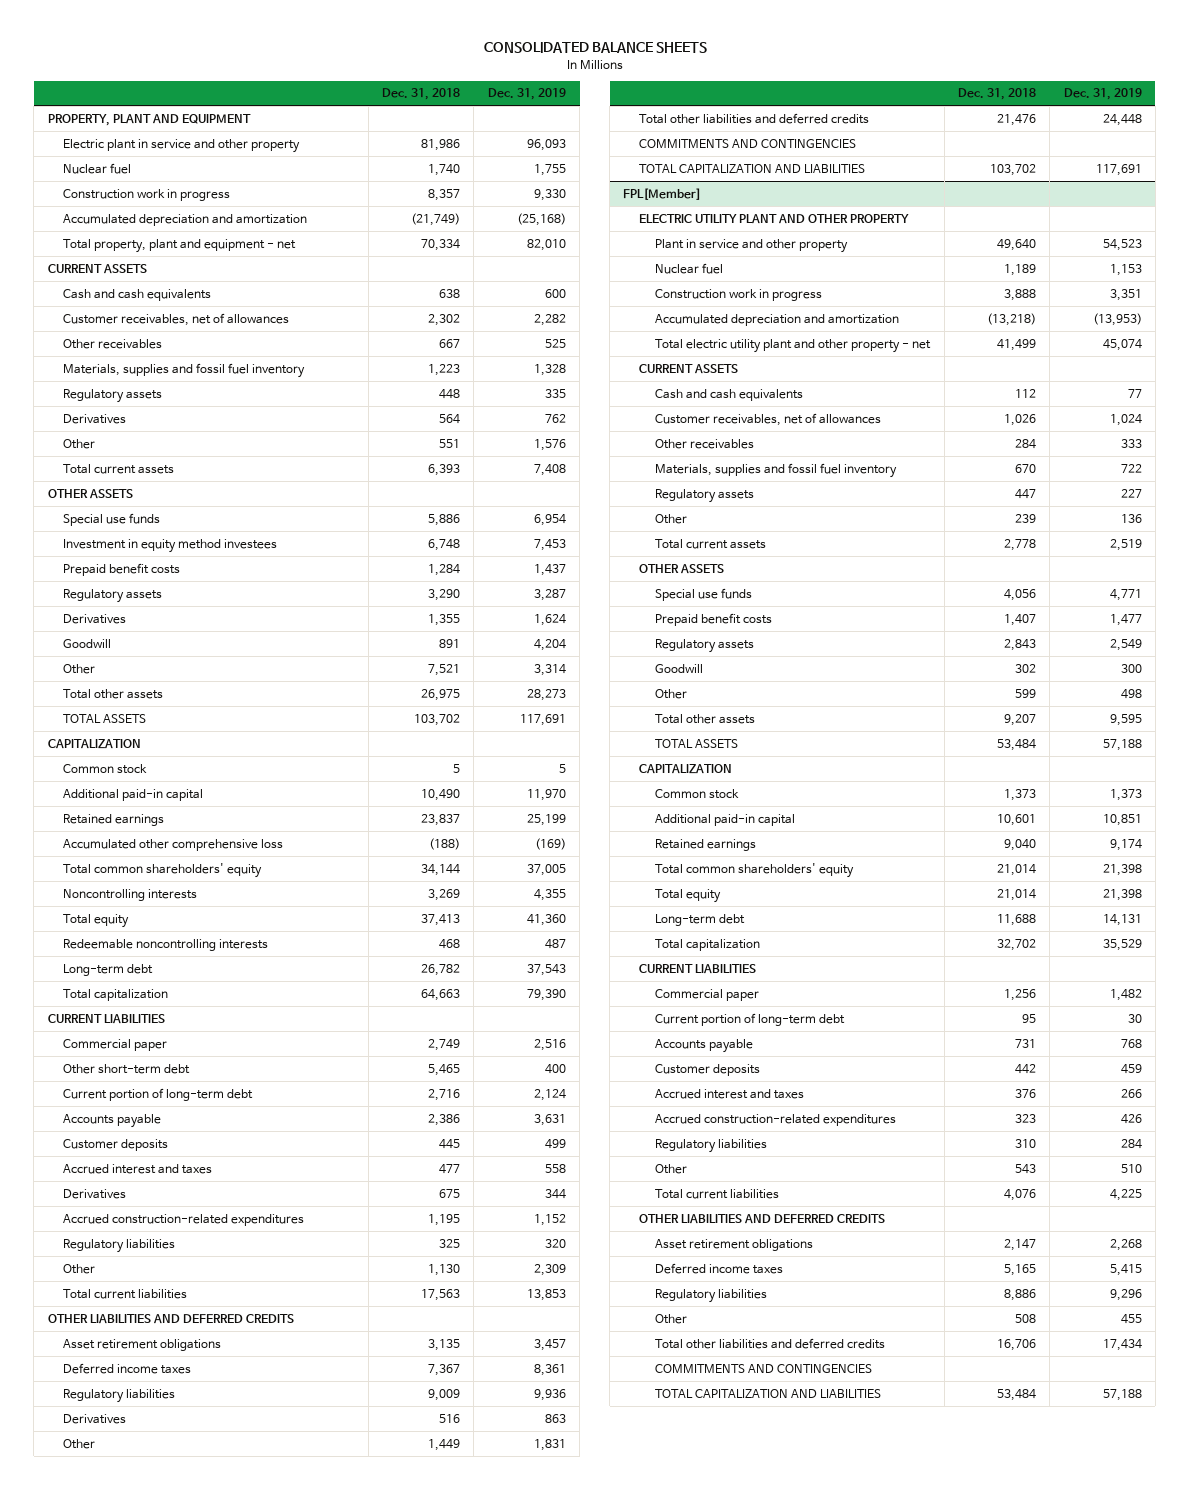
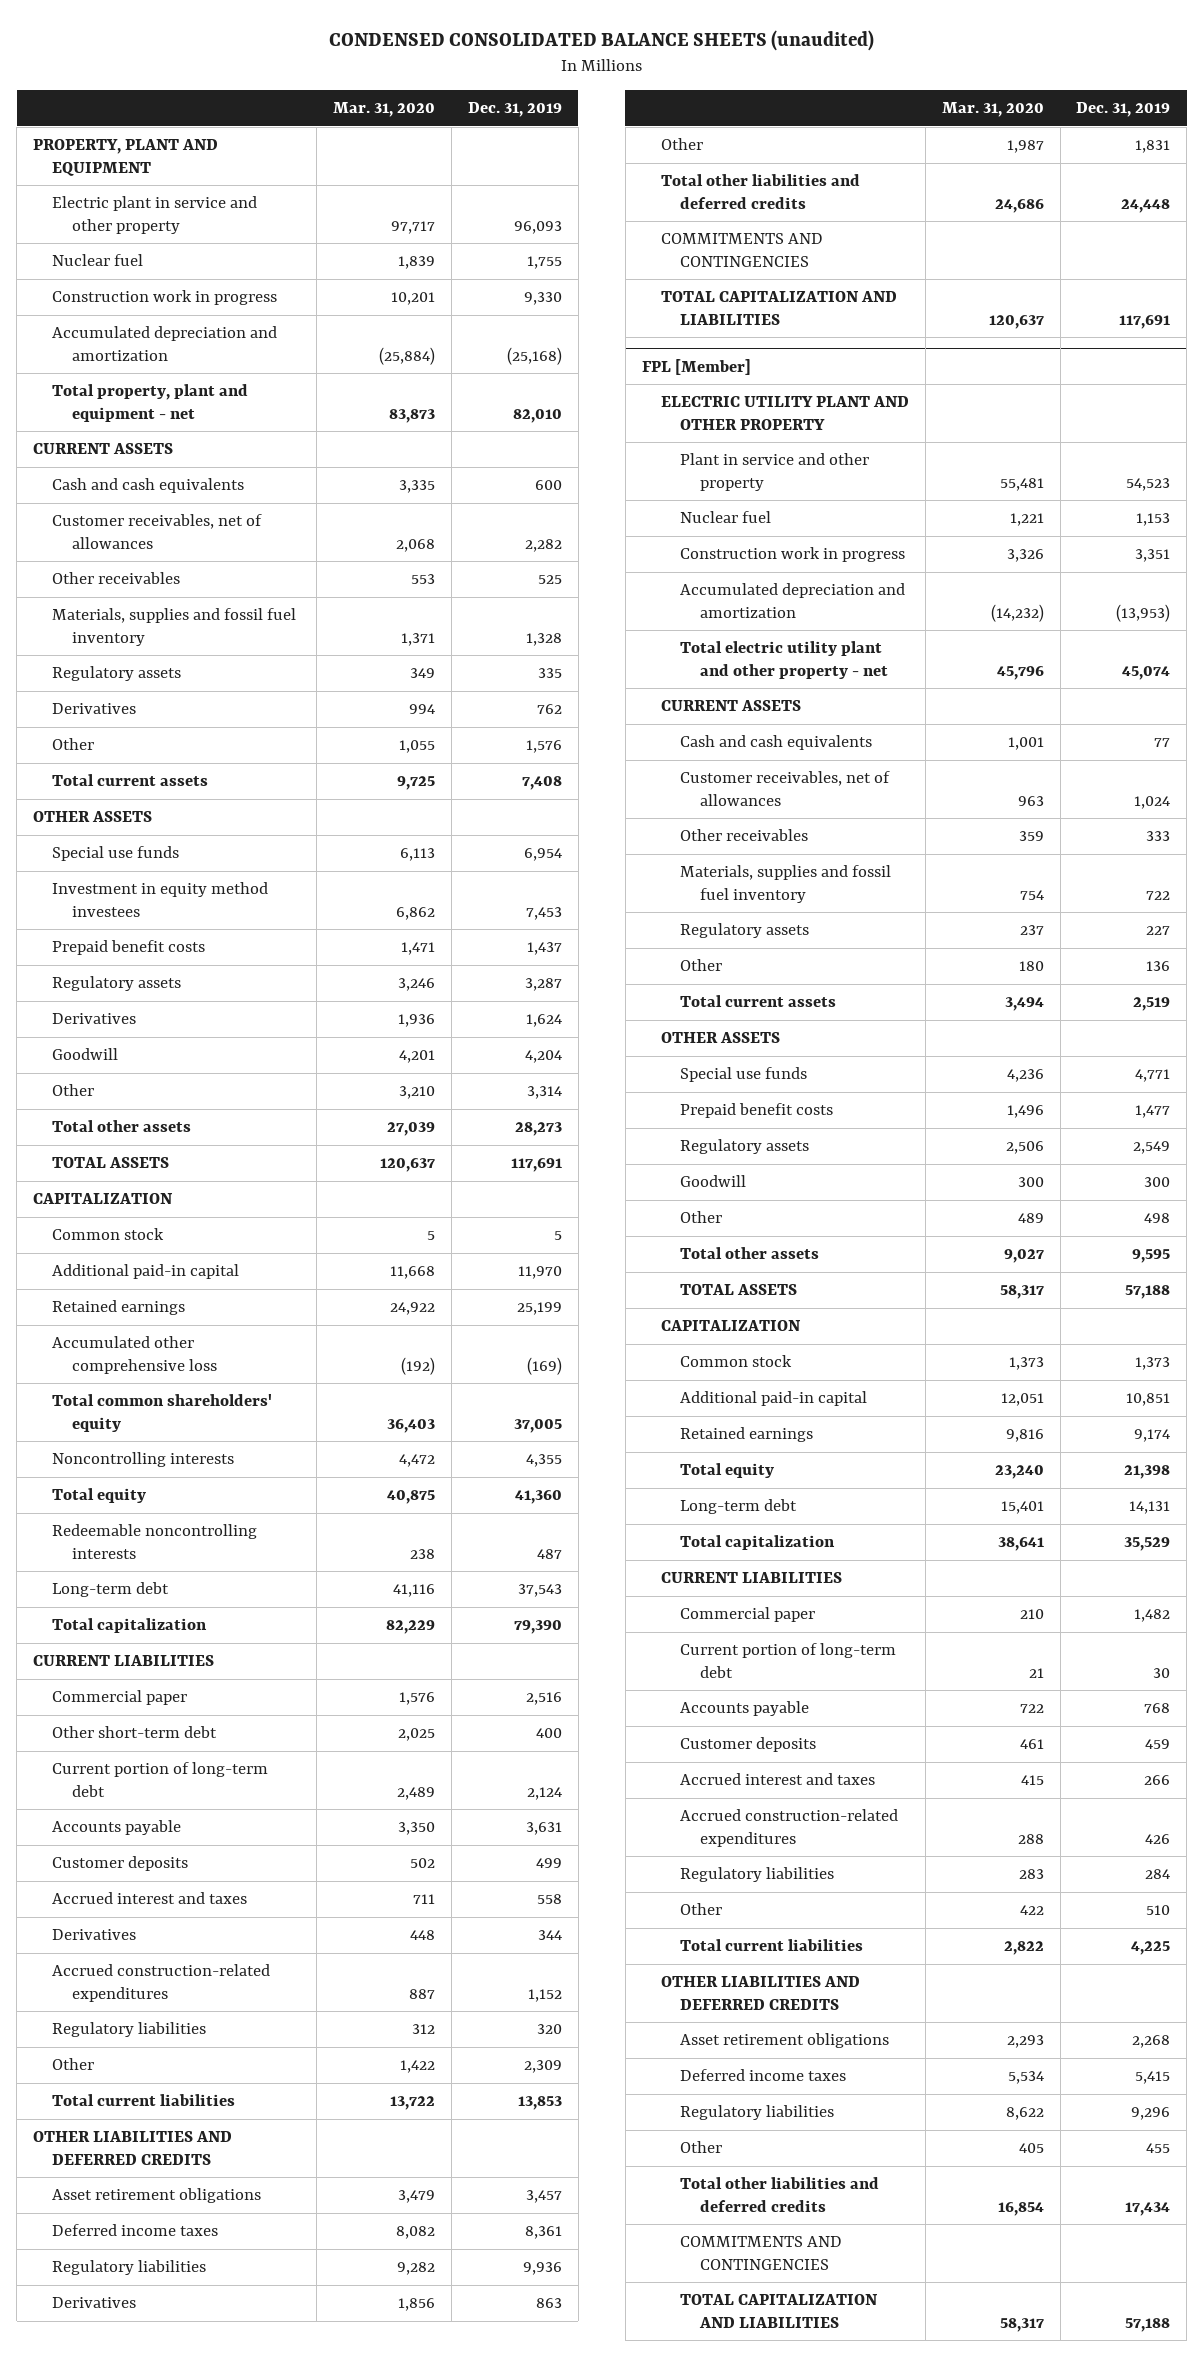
- CONSOLIDATED BALANCE SHEETS
+ CONDENSED CONSOLIDATED BALANCE SHEETS (unaudited)
- | Dec. 31, 2018 | Dec. 31, 2019
+ | Mar. 31, 2020 | Dec. 31, 2019
- FPL[Member]
+ FPL [Member]
- Total common shareholders' equity | 21,014 | 21,398

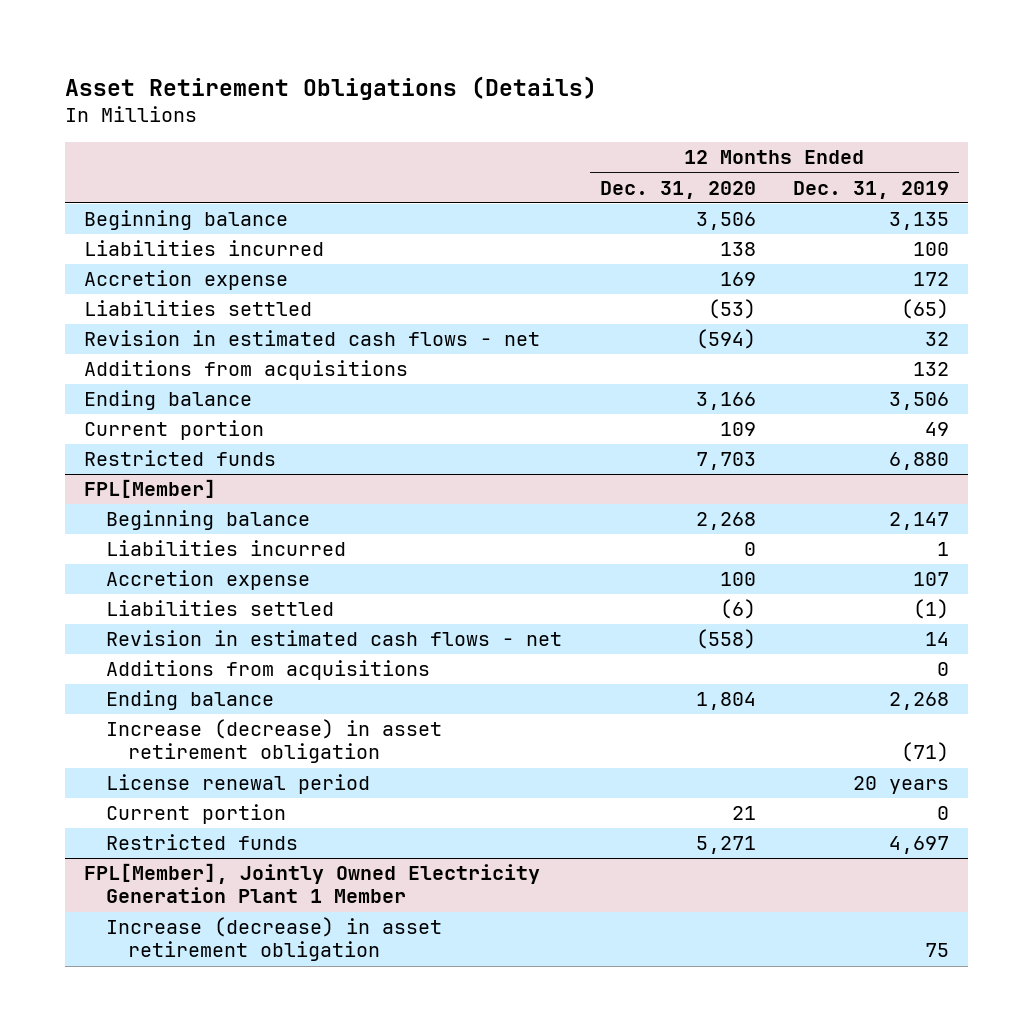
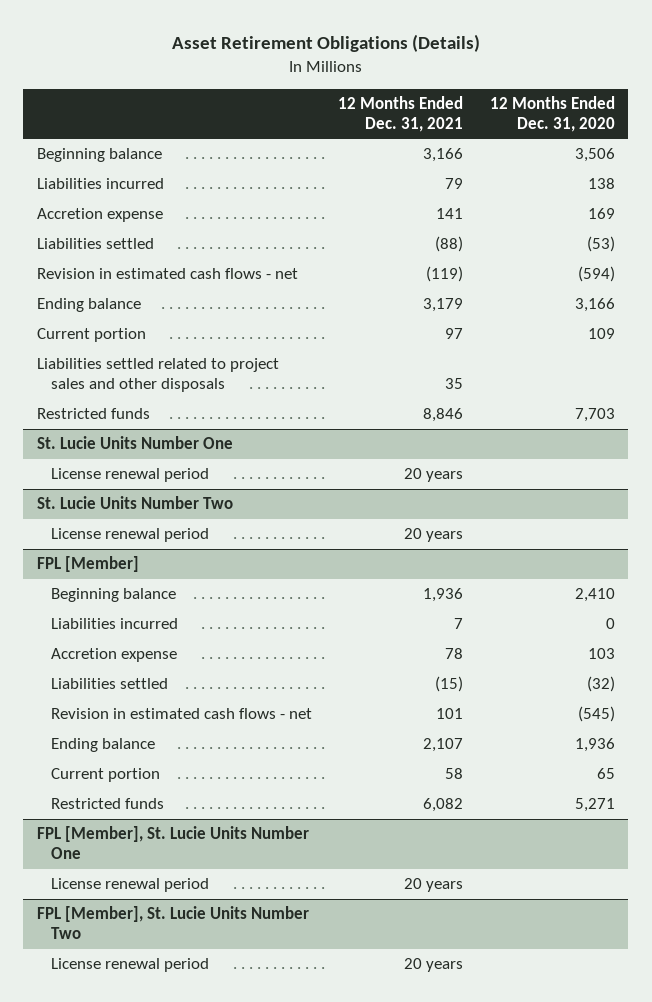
- | 12 Months Ended Dec. 31, 2020 | 12 Months Ended Dec. 31, 2019
+ | 12 Months Ended Dec. 31, 2021 | 12 Months Ended Dec. 31, 2020
- Additions from acquisitions | | 132
+ Liabilities settled related to project sales and other disposals | 35 |
- FPL[Member]
- Beginning balance | 2,268 | 2,147
- Liabilities incurred | 0 | 1
- Accretion expense | 100 | 107
- Liabilities settled | (6) | (1)
- Revision in estimated cash flows - net | (558) | 14
- Additions from acquisitions | | 0
- Ending balance | 1,804 | 2,268
- Increase (decrease) in asset retirement obligation | | (71)
+ St. Lucie Units Number One
- Current portion | 21 | 0
+ St. Lucie Units Number Two
+ License renewal period | 20 years |
+ FPL [Member]
+ Beginning balance | 1,936 | 2,410
+ Liabilities incurred | 7 | 0
+ Accretion expense | 78 | 103
+ Liabilities settled | (15) | (32)
+ Revision in estimated cash flows - net | 101 | (545)
+ Ending balance | 2,107 | 1,936
+ Current portion | 58 | 65
- FPL[Member], Jointly Owned Electricity Generation Plant 1 Member
- Increase (decrease) in asset retirement obligation | | 75
+ FPL [Member], St. Lucie Units Number One
+ License renewal period | 20 years |
+ FPL [Member], St. Lucie Units Number Two
+ License renewal period | 20 years |

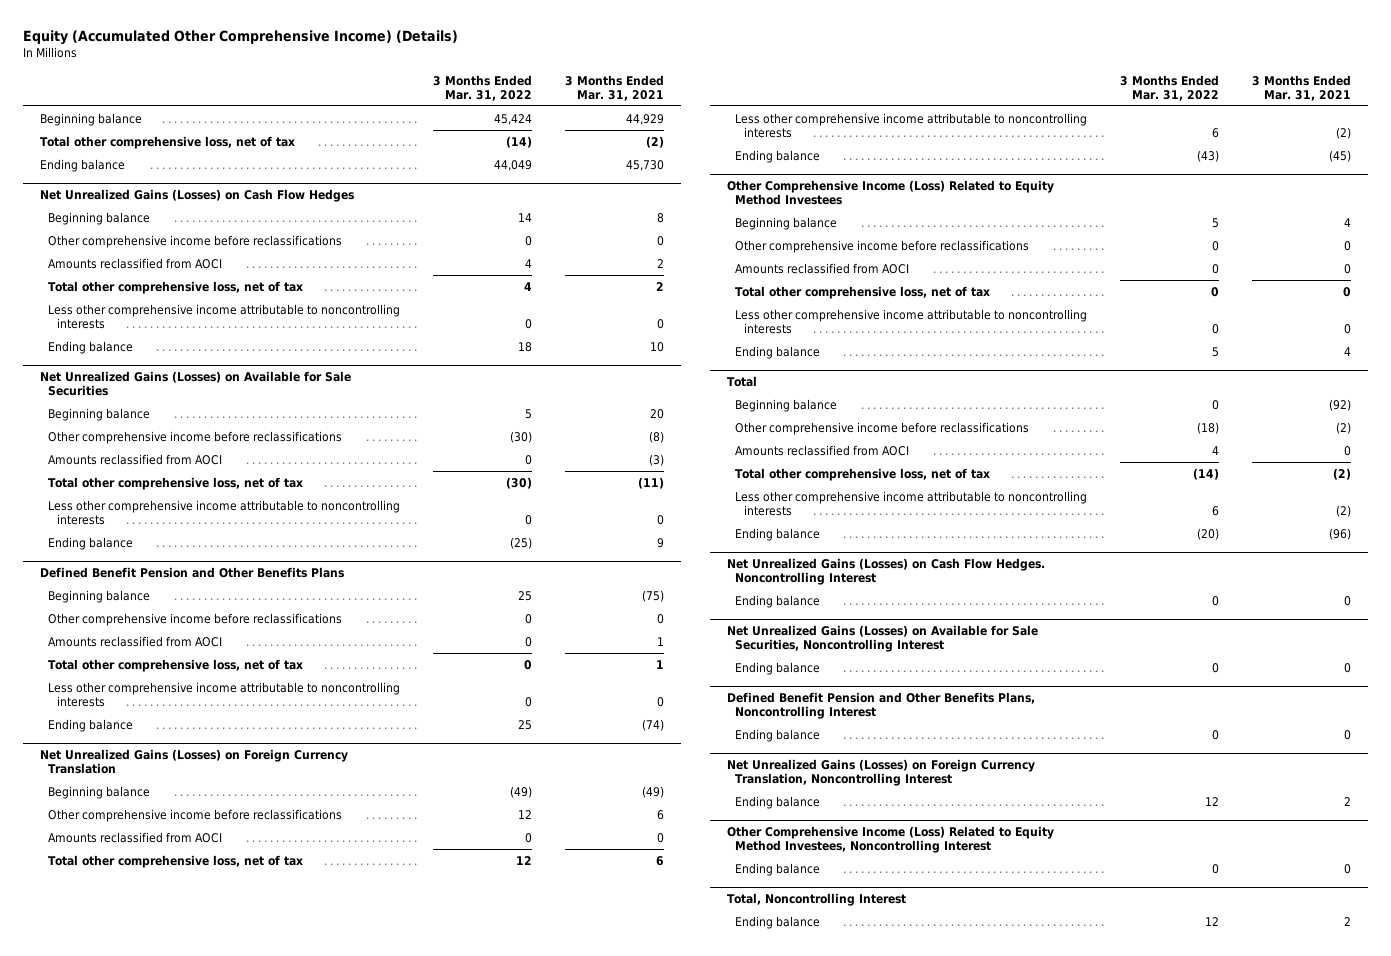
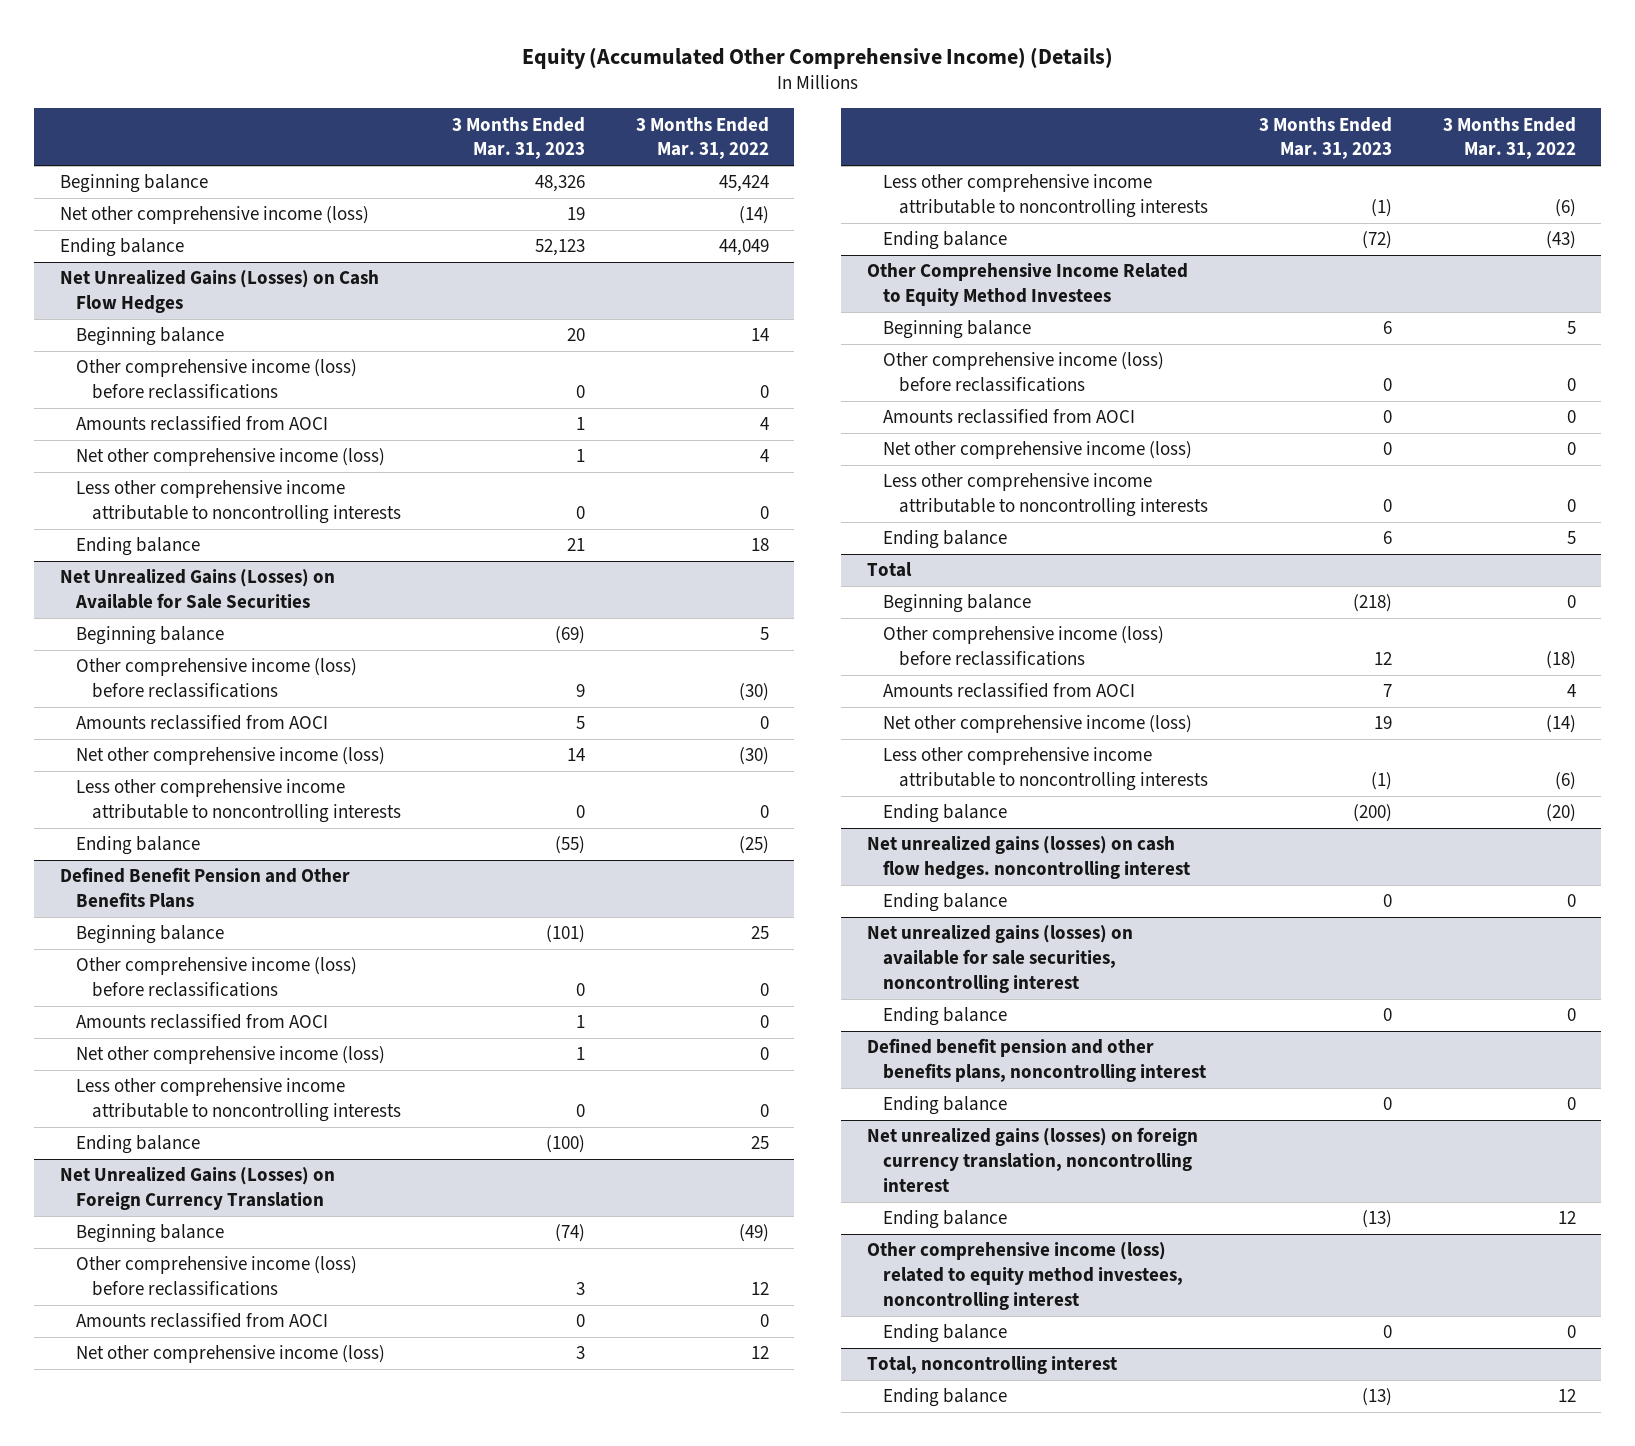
- | 3 Months Ended Mar. 31, 2022 | 3 Months Ended Mar. 31, 2021
+ | 3 Months Ended Mar. 31, 2023 | 3 Months Ended Mar. 31, 2022
- Total other comprehensive loss, net of tax | (14) | (2)
+ Net other comprehensive income (loss) | 19 | (14)
@ Net Unrealized Gains (Losses) on Cash Flow Hedges
- Other comprehensive income before reclassifications | 0 | 0
+ Other comprehensive income (loss) before reclassifications | 0 | 0
- Total other comprehensive loss, net of tax | 4 | 2
+ Net other comprehensive income (loss) | 1 | 4
@ Net Unrealized Gains (Losses) on Available for Sale Securities
- Other comprehensive income before reclassifications | (30) | (8)
+ Other comprehensive income (loss) before reclassifications | 9 | (30)
- Total other comprehensive loss, net of tax | (30) | (11)
+ Net other comprehensive income (loss) | 14 | (30)
@ Defined Benefit Pension and Other Benefits Plans
- Other comprehensive income before reclassifications | 0 | 0
+ Other comprehensive income (loss) before reclassifications | 0 | 0
- Total other comprehensive loss, net of tax | 0 | 1
+ Net other comprehensive income (loss) | 1 | 0
@ Net Unrealized Gains (Losses) on Foreign Currency Translation
- Other comprehensive income before reclassifications | 12 | 6
+ Other comprehensive income (loss) before reclassifications | 3 | 12
- Total other comprehensive loss, net of tax | 12 | 6
- Less other comprehensive income attributable to noncontrolling interests | 6 | (2)
+ Net other comprehensive income (loss) | 3 | 12
+ Less other comprehensive income attributable to noncontrolling interests | (1) | (6)
- Other Comprehensive Income (Loss) Related to Equity Method Investees
+ Other Comprehensive Income Related to Equity Method Investees
- Other comprehensive income before reclassifications | 0 | 0
+ Other comprehensive income (loss) before reclassifications | 0 | 0
- Total other comprehensive loss, net of tax | 0 | 0
+ Net other comprehensive income (loss) | 0 | 0
@ Total
- Other comprehensive income before reclassifications | (18) | (2)
+ Other comprehensive income (loss) before reclassifications | 12 | (18)
- Total other comprehensive loss, net of tax | (14) | (2)
- Less other comprehensive income attributable to noncontrolling interests | 6 | (2)
+ Net other comprehensive income (loss) | 19 | (14)
+ Less other comprehensive income attributable to noncontrolling interests | (1) | (6)
- Net Unrealized Gains (Losses) on Cash Flow Hedges. Noncontrolling Interest
+ Net unrealized gains (losses) on cash flow hedges. noncontrolling interest
- Net Unrealized Gains (Losses) on Available for Sale Securities, Noncontrolling Interest
+ Net unrealized gains (losses) on available for sale securities, noncontrolling interest
- Defined Benefit Pension and Other Benefits Plans, Noncontrolling Interest
+ Defined benefit pension and other benefits plans, noncontrolling interest
- Net Unrealized Gains (Losses) on Foreign Currency Translation, Noncontrolling Interest
+ Net unrealized gains (losses) on foreign currency translation, noncontrolling interest
- Other Comprehensive Income (Loss) Related to Equity Method Investees, Noncontrolling Interest
+ Other comprehensive income (loss) related to equity method investees, noncontrolling interest
- Total, Noncontrolling Interest
+ Total, noncontrolling interest

